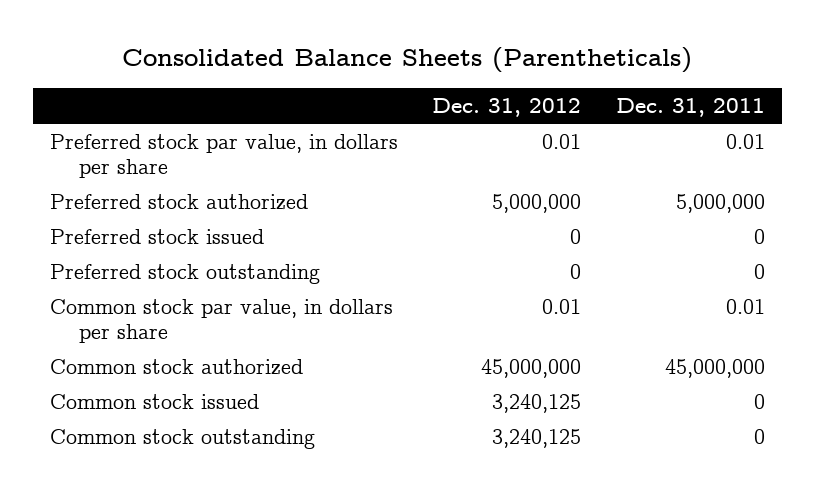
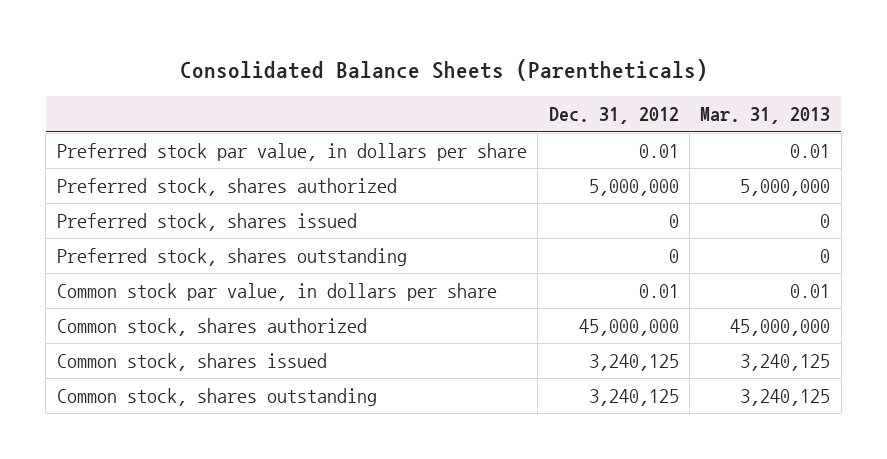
- | Dec. 31, 2012 | Dec. 31, 2011
+ | Dec. 31, 2012 | Mar. 31, 2013
- Preferred stock authorized | 5,000,000 | 5,000,000
- Preferred stock issued | 0 | 0
- Preferred stock outstanding | 0 | 0
+ Preferred stock, shares authorized | 5,000,000 | 5,000,000
+ Preferred stock, shares issued | 0 | 0
+ Preferred stock, shares outstanding | 0 | 0
- Common stock authorized | 45,000,000 | 45,000,000
- Common stock issued | 3,240,125 | 0
- Common stock outstanding | 3,240,125 | 0
+ Common stock, shares authorized | 45,000,000 | 45,000,000
+ Common stock, shares issued | 3,240,125 | 3,240,125
+ Common stock, shares outstanding | 3,240,125 | 3,240,125

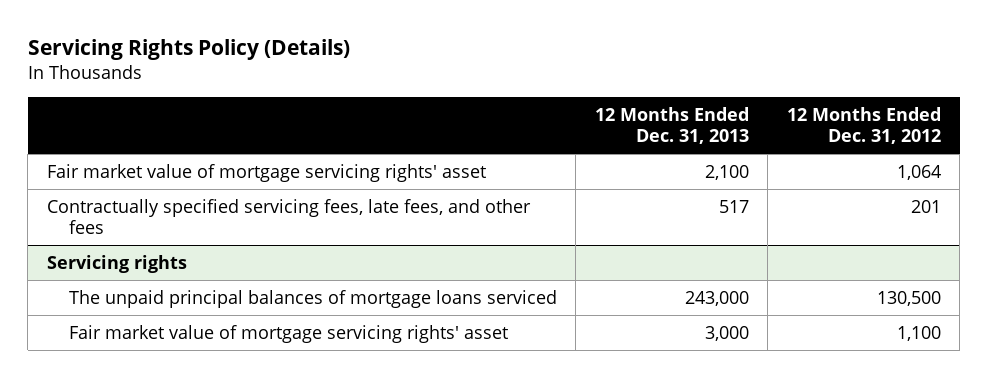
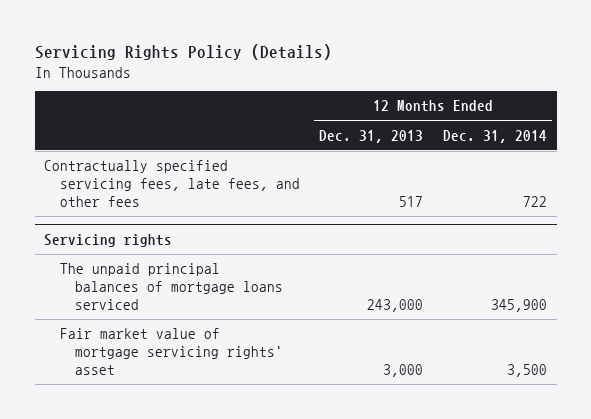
- | 12 Months Ended Dec. 31, 2013 | 12 Months Ended Dec. 31, 2012
+ | 12 Months Ended Dec. 31, 2013 | 12 Months Ended Dec. 31, 2014
- Fair market value of mortgage servicing rights' asset | 2,100 | 1,064

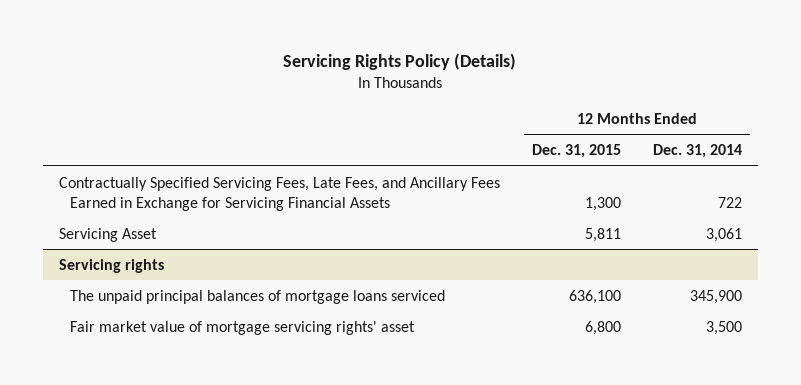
- | 12 Months Ended Dec. 31, 2013 | 12 Months Ended Dec. 31, 2014
+ | 12 Months Ended Dec. 31, 2015 | 12 Months Ended Dec. 31, 2014
- Contractually specified servicing fees, late fees, and other fees | 517 | 722
+ Contractually Specified Servicing Fees, Late Fees, and Ancillary Fees Earned in Exchange for Servicing Financial Assets | 1,300 | 722
+ Servicing Asset | 5,811 | 3,061

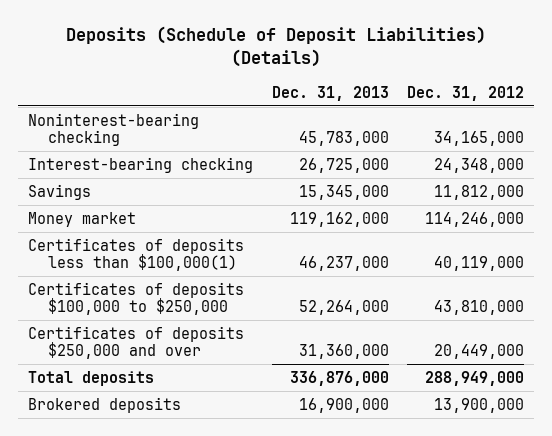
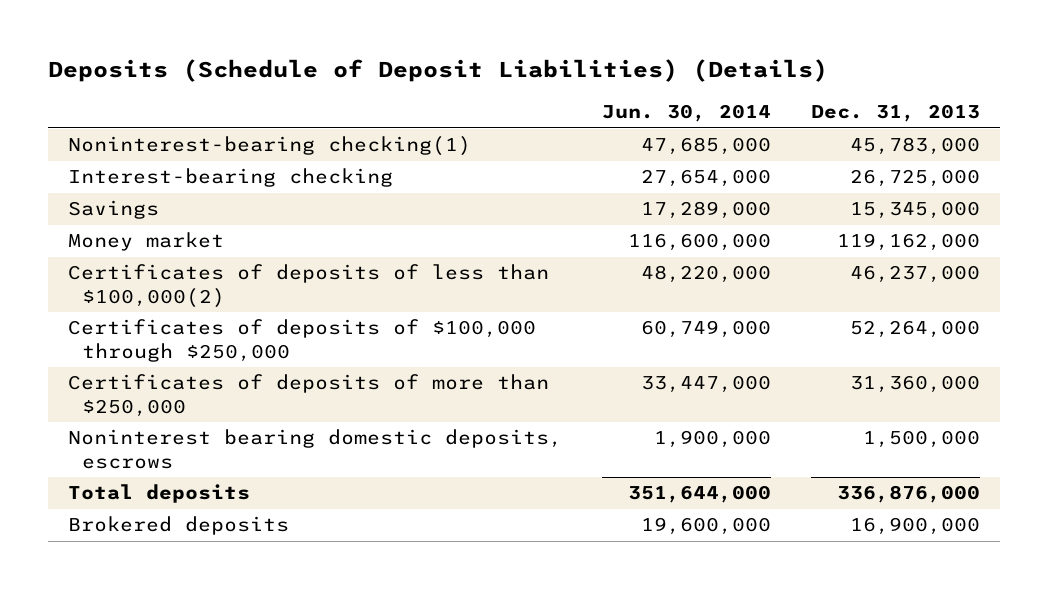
- | Dec. 31, 2013 | Dec. 31, 2012
+ | Jun. 30, 2014 | Dec. 31, 2013
- Noninterest-bearing checking | 45,783,000 | 34,165,000
+ Noninterest-bearing checking(1) | 47,685,000 | 45,783,000
- Certificates of deposits less than $100,000(1) | 46,237,000 | 40,119,000
- Certificates of deposits $100,000 to $250,000 | 52,264,000 | 43,810,000
- Certificates of deposits $250,000 and over | 31,360,000 | 20,449,000
+ Certificates of deposits of less than $100,000(2) | 48,220,000 | 46,237,000
+ Certificates of deposits of $100,000 through $250,000 | 60,749,000 | 52,264,000
+ Certificates of deposits of more than $250,000 | 33,447,000 | 31,360,000
+ Noninterest bearing domestic deposits, escrows | 1,900,000 | 1,500,000

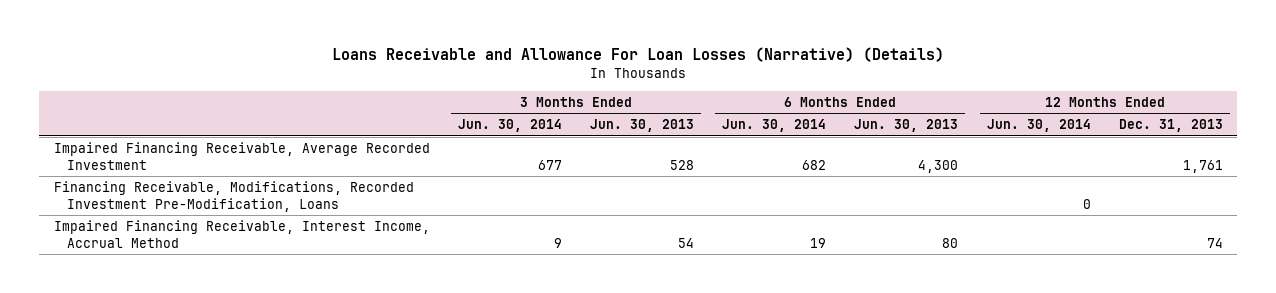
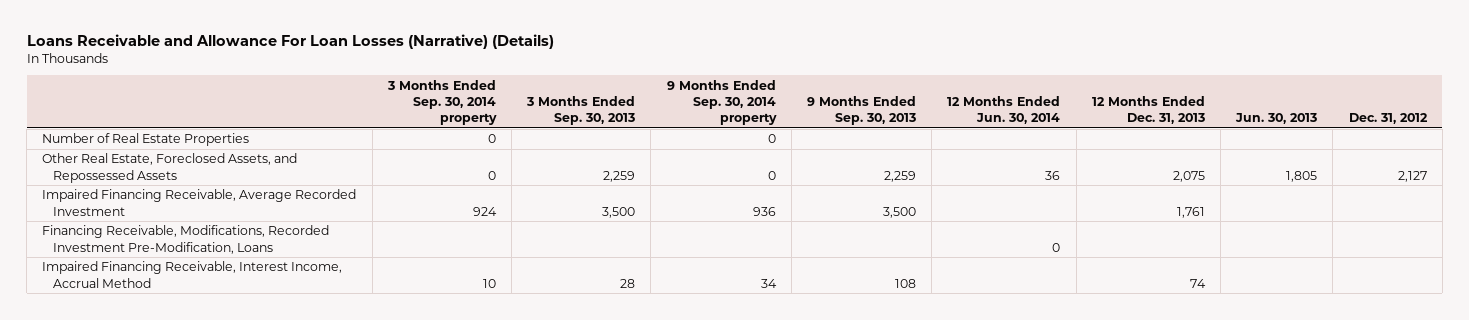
- | 3 Months Ended Jun. 30, 2014 | 3 Months Ended Jun. 30, 2013 | 6 Months Ended Jun. 30, 2014 | 6 Months Ended Jun. 30, 2013 | 12 Months Ended Jun. 30, 2014 | 12 Months Ended Dec. 31, 2013
+ | 3 Months Ended Sep. 30, 2014 property | 3 Months Ended Sep. 30, 2013 | 9 Months Ended Sep. 30, 2014 property | 9 Months Ended Sep. 30, 2013 | 12 Months Ended Jun. 30, 2014 | 12 Months Ended Dec. 31, 2013 | Jun. 30, 2013 | Dec. 31, 2012
+ Number of Real Estate Properties | 0 | | 0 | | | | |
+ Other Real Estate, Foreclosed Assets, and Repossessed Assets | 0 | 2,259 | 0 | 2,259 | 36 | 2,075 | 1,805 | 2,127

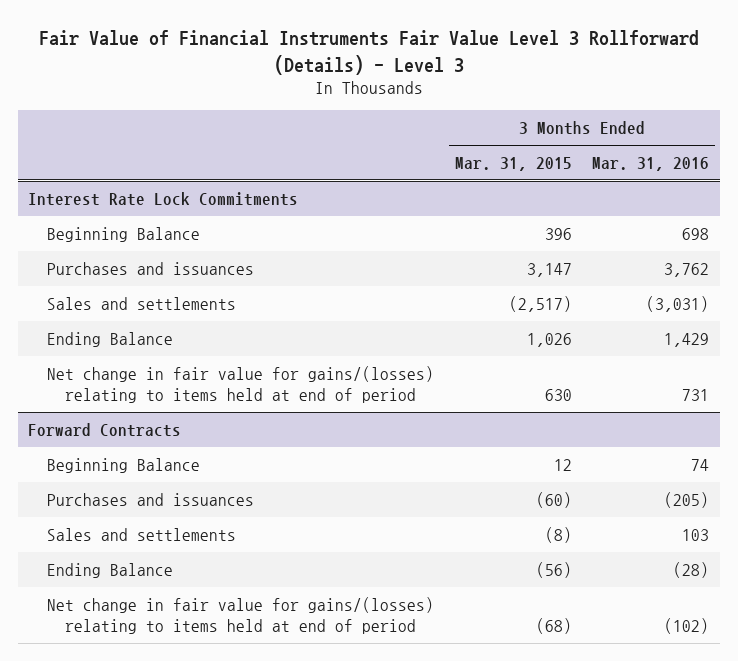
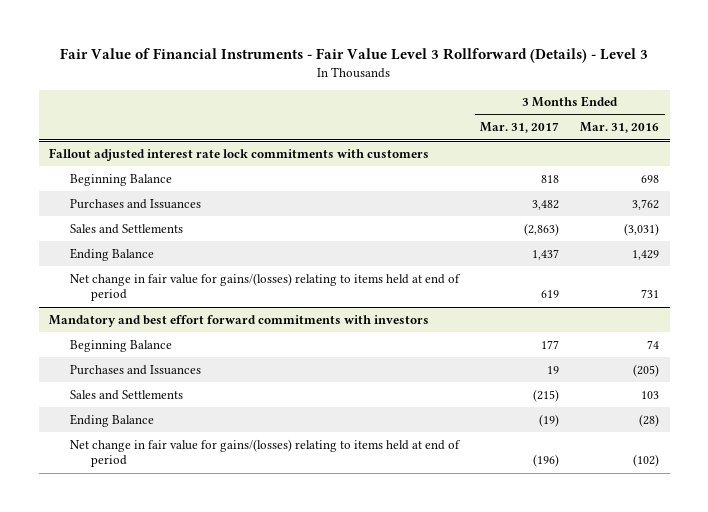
- Fair Value of Financial Instruments Fair Value Level 3 Rollforward (Details) - Level 3
+ Fair Value of Financial Instruments - Fair Value Level 3 Rollforward (Details) - Level 3
- | 3 Months Ended Mar. 31, 2015 | 3 Months Ended Mar. 31, 2016
+ | 3 Months Ended Mar. 31, 2017 | 3 Months Ended Mar. 31, 2016
- Interest Rate Lock Commitments
+ Fallout adjusted interest rate lock commitments with customers
- Purchases and issuances | 3,147 | 3,762
- Sales and settlements | (2,517) | (3,031)
+ Purchases and Issuances | 3,482 | 3,762
+ Sales and Settlements | (2,863) | (3,031)
- Forward Contracts
+ Mandatory and best effort forward commitments with investors
- Purchases and issuances | (60) | (205)
- Sales and settlements | (8) | 103
+ Purchases and Issuances | 19 | (205)
+ Sales and Settlements | (215) | 103

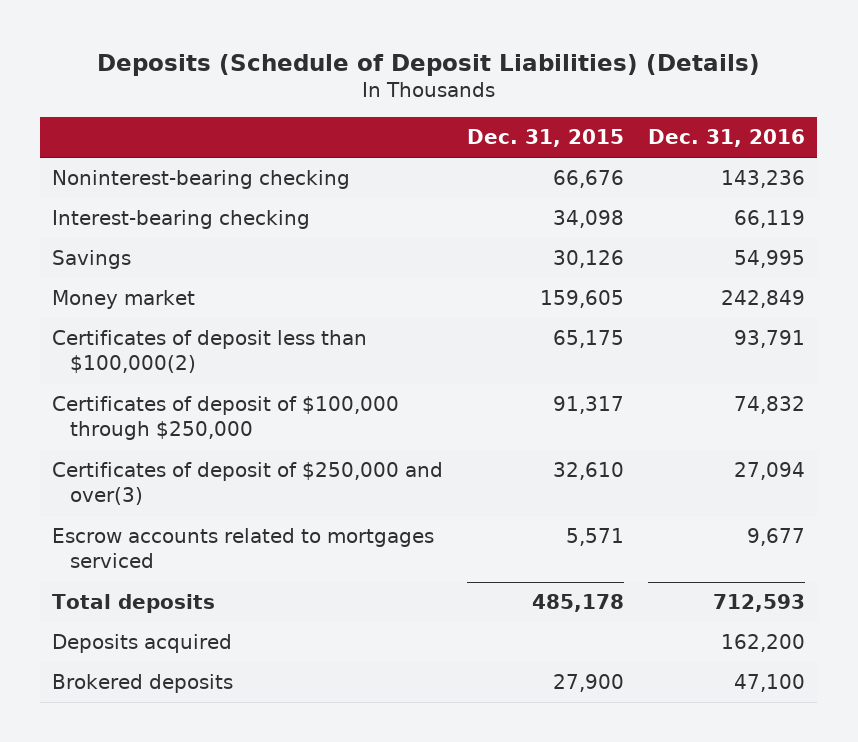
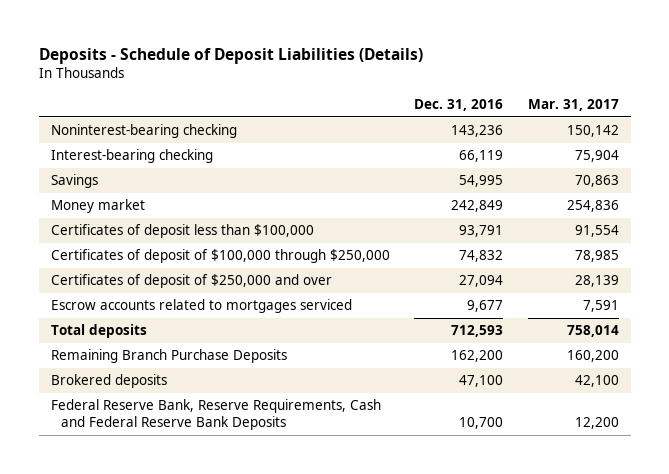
- Deposits (Schedule of Deposit Liabilities) (Details)
+ Deposits - Schedule of Deposit Liabilities (Details)
- | Dec. 31, 2015 | Dec. 31, 2016
+ | Dec. 31, 2016 | Mar. 31, 2017
- Certificates of deposit less than $100,000(2) | 65,175 | 93,791
+ Certificates of deposit less than $100,000 | 93,791 | 91,554
- Certificates of deposit of $250,000 and over(3) | 32,610 | 27,094
+ Certificates of deposit of $250,000 and over | 27,094 | 28,139
- Deposits acquired | | 162,200
+ Remaining Branch Purchase Deposits | 162,200 | 160,200
+ Federal Reserve Bank, Reserve Requirements, Cash and Federal Reserve Bank Deposits | 10,700 | 12,200

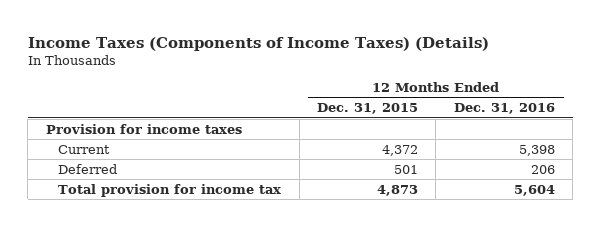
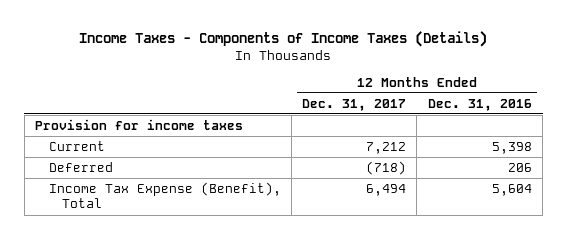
- Income Taxes (Components of Income Taxes) (Details)
+ Income Taxes - Components of Income Taxes (Details)
- | 12 Months Ended Dec. 31, 2015 | 12 Months Ended Dec. 31, 2016
+ | 12 Months Ended Dec. 31, 2017 | 12 Months Ended Dec. 31, 2016
- Total provision for income tax | 4,873 | 5,604
+ Income Tax Expense (Benefit), Total | 6,494 | 5,604

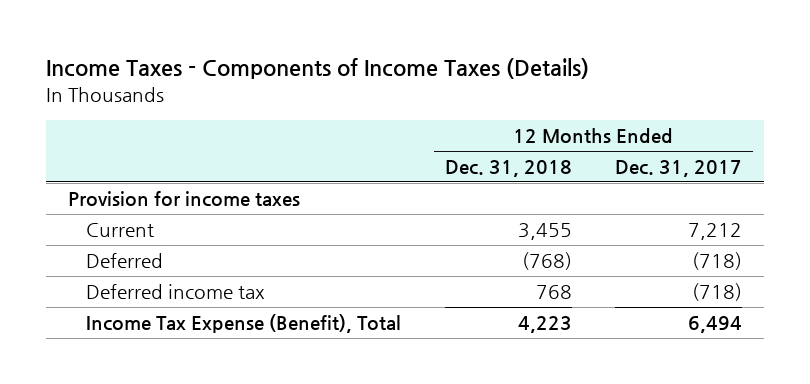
- | 12 Months Ended Dec. 31, 2017 | 12 Months Ended Dec. 31, 2016
+ | 12 Months Ended Dec. 31, 2018 | 12 Months Ended Dec. 31, 2017
+ Deferred income tax | 768 | (718)

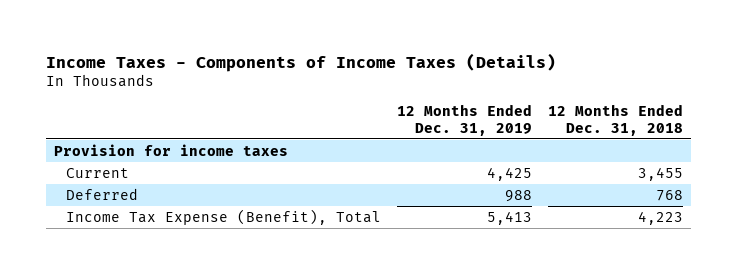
- | 12 Months Ended Dec. 31, 2018 | 12 Months Ended Dec. 31, 2017
+ | 12 Months Ended Dec. 31, 2019 | 12 Months Ended Dec. 31, 2018
- Deferred | (768) | (718)
- Deferred income tax | 768 | (718)
+ Deferred | 988 | 768

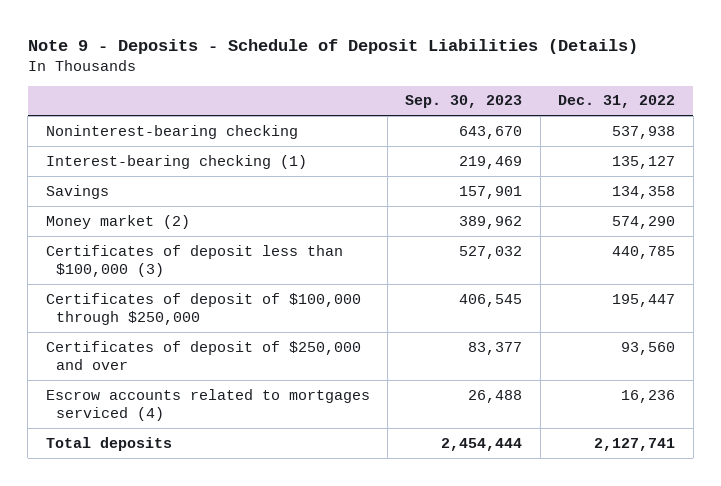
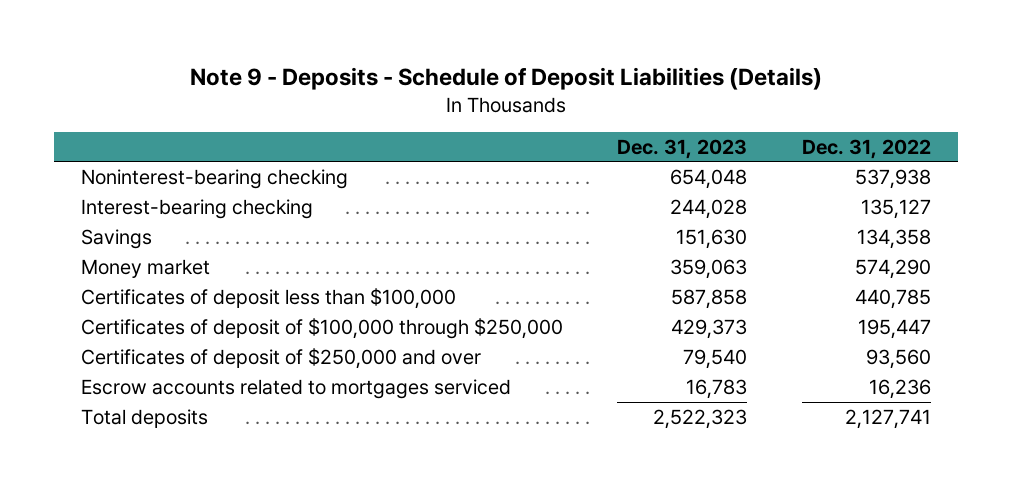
- | Sep. 30, 2023 | Dec. 31, 2022
+ | Dec. 31, 2023 | Dec. 31, 2022
- Interest-bearing checking (1) | 219,469 | 135,127
+ Interest-bearing checking | 244,028 | 135,127
- Money market (2) | 389,962 | 574,290
- Certificates of deposit less than $100,000 (3) | 527,032 | 440,785
+ Money market | 359,063 | 574,290
+ Certificates of deposit less than $100,000 | 587,858 | 440,785
- Escrow accounts related to mortgages serviced (4) | 26,488 | 16,236
+ Escrow accounts related to mortgages serviced | 16,783 | 16,236

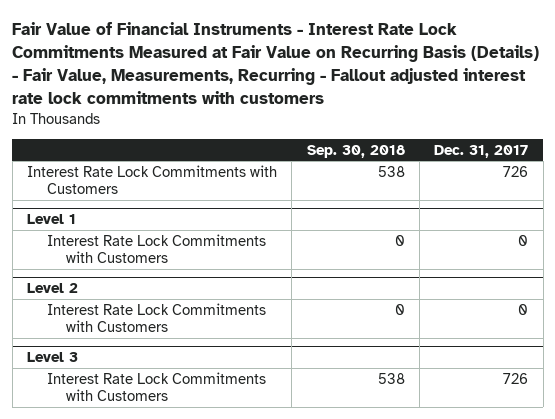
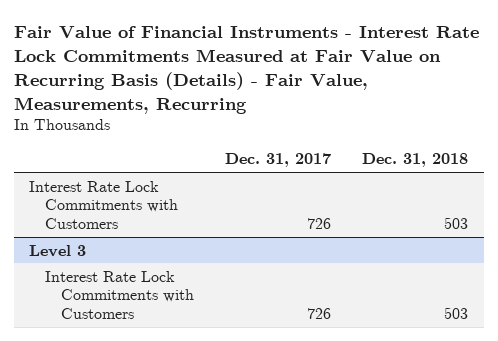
- Fair Value of Financial Instruments - Interest Rate Lock Commitments Measured at Fair Value on Recurring Basis (Details) - Fair Value, Measurements, Recurring - Fallout adjusted interest rate lock commitments with customers
+ Fair Value of Financial Instruments - Interest Rate Lock Commitments Measured at Fair Value on Recurring Basis (Details) - Fair Value, Measurements, Recurring
- | Sep. 30, 2018 | Dec. 31, 2017
+ | Dec. 31, 2017 | Dec. 31, 2018
- Level 1
- Interest Rate Lock Commitments with Customers | 0 | 0
- Level 2
- Interest Rate Lock Commitments with Customers | 0 | 0

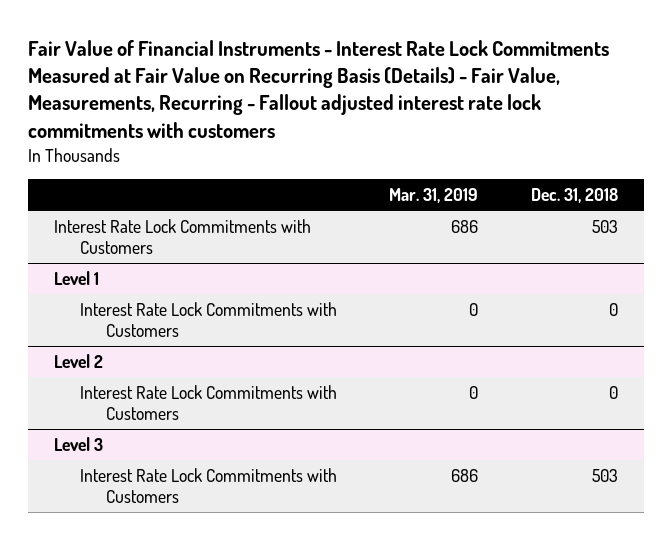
- Fair Value of Financial Instruments - Interest Rate Lock Commitments Measured at Fair Value on Recurring Basis (Details) - Fair Value, Measurements, Recurring
+ Fair Value of Financial Instruments - Interest Rate Lock Commitments Measured at Fair Value on Recurring Basis (Details) - Fair Value, Measurements, Recurring - Fallout adjusted interest rate lock commitments with customers
- | Dec. 31, 2017 | Dec. 31, 2018
+ | Mar. 31, 2019 | Dec. 31, 2018
+ Level 1
+ Interest Rate Lock Commitments with Customers | 0 | 0
+ Level 2
+ Interest Rate Lock Commitments with Customers | 0 | 0

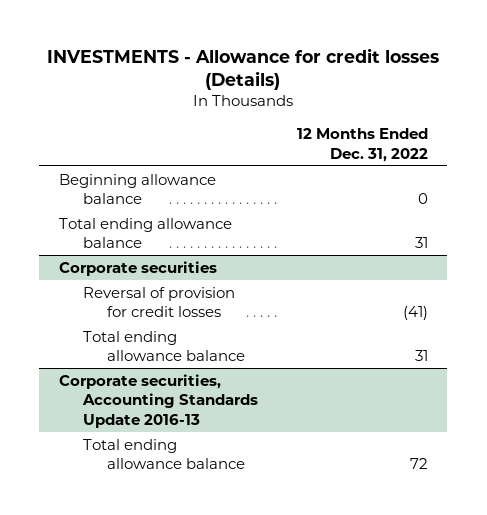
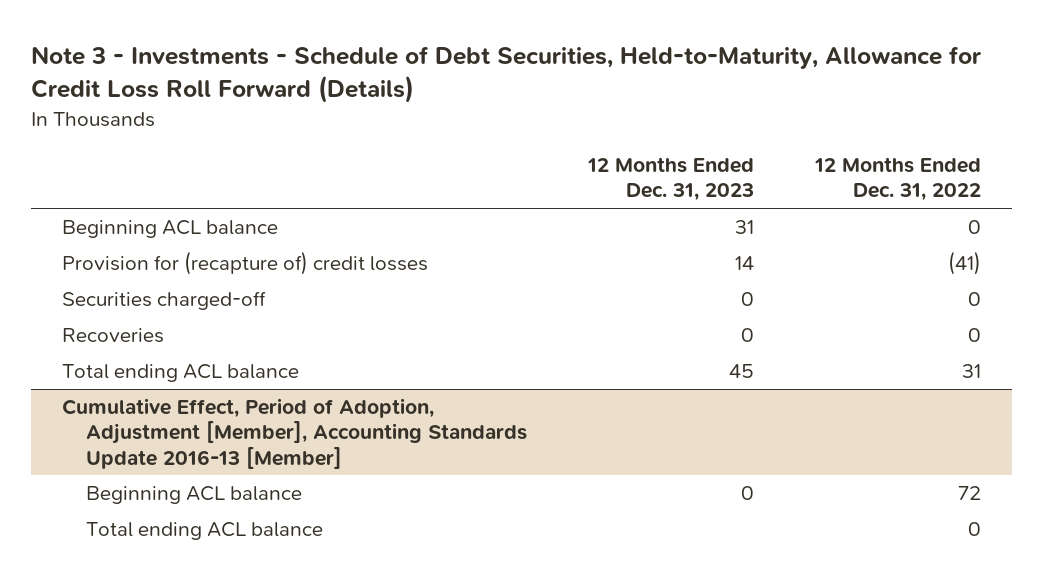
- INVESTMENTS - Allowance for credit losses (Details)
+ Note 3 - Investments - Schedule of Debt Securities, Held-to-Maturity, Allowance for Credit Loss Roll Forward (Details)
- | 12 Months Ended Dec. 31, 2022
+ | 12 Months Ended Dec. 31, 2023 | 12 Months Ended Dec. 31, 2022
- Beginning allowance balance | 0
- Total ending allowance balance | 31
- Corporate securities
- Reversal of provision for credit losses | (41)
- Total ending allowance balance | 31
- Corporate securities, Accounting Standards Update 2016-13
- Total ending allowance balance | 72
+ Beginning ACL balance | 31 | 0
+ Provision for (recapture of) credit losses | 14 | (41)
+ Securities charged-off | 0 | 0
+ Recoveries | 0 | 0
+ Total ending ACL balance | 45 | 31
+ Cumulative Effect, Period of Adoption, Adjustment [Member], Accounting Standards Update 2016-13 [Member]
+ Beginning ACL balance | 0 | 72
+ Total ending ACL balance | | 0

